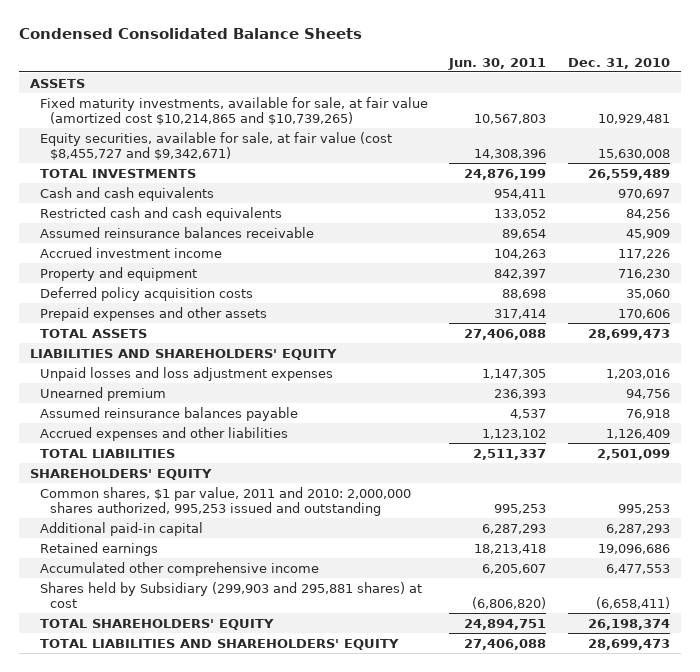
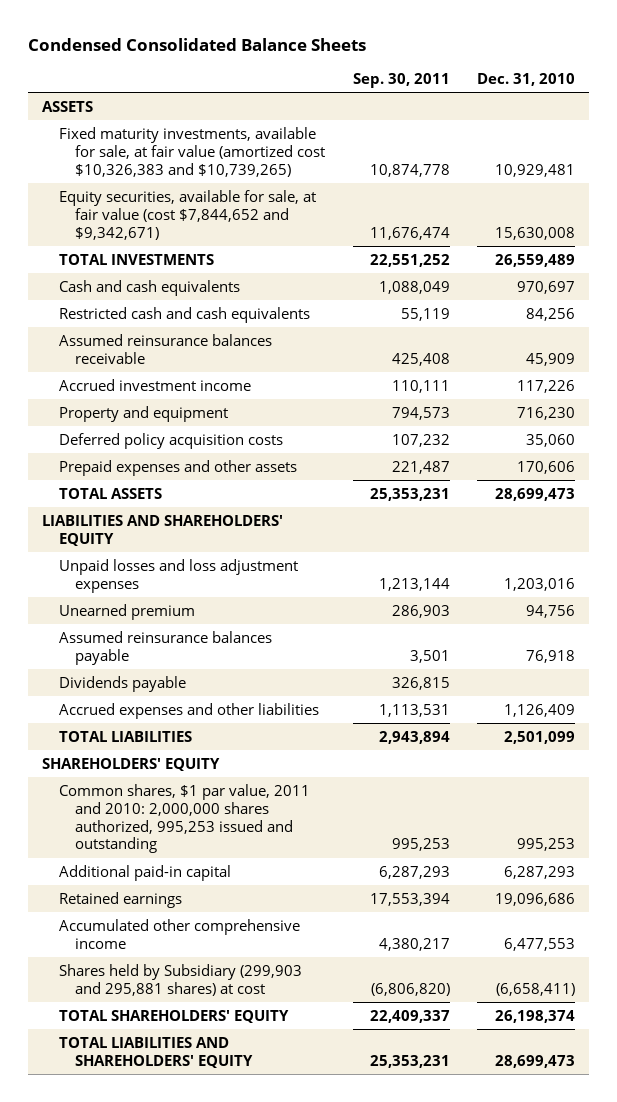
- | Jun. 30, 2011 | Dec. 31, 2010
+ | Sep. 30, 2011 | Dec. 31, 2010
- Fixed maturity investments, available for sale, at fair value (amortized cost $10,214,865 and $10,739,265) | 10,567,803 | 10,929,481
- Equity securities, available for sale, at fair value (cost $8,455,727 and $9,342,671) | 14,308,396 | 15,630,008
+ Fixed maturity investments, available for sale, at fair value (amortized cost $10,326,383 and $10,739,265) | 10,874,778 | 10,929,481
+ Equity securities, available for sale, at fair value (cost $7,844,652 and $9,342,671) | 11,676,474 | 15,630,008
+ Dividends payable | 326,815 |

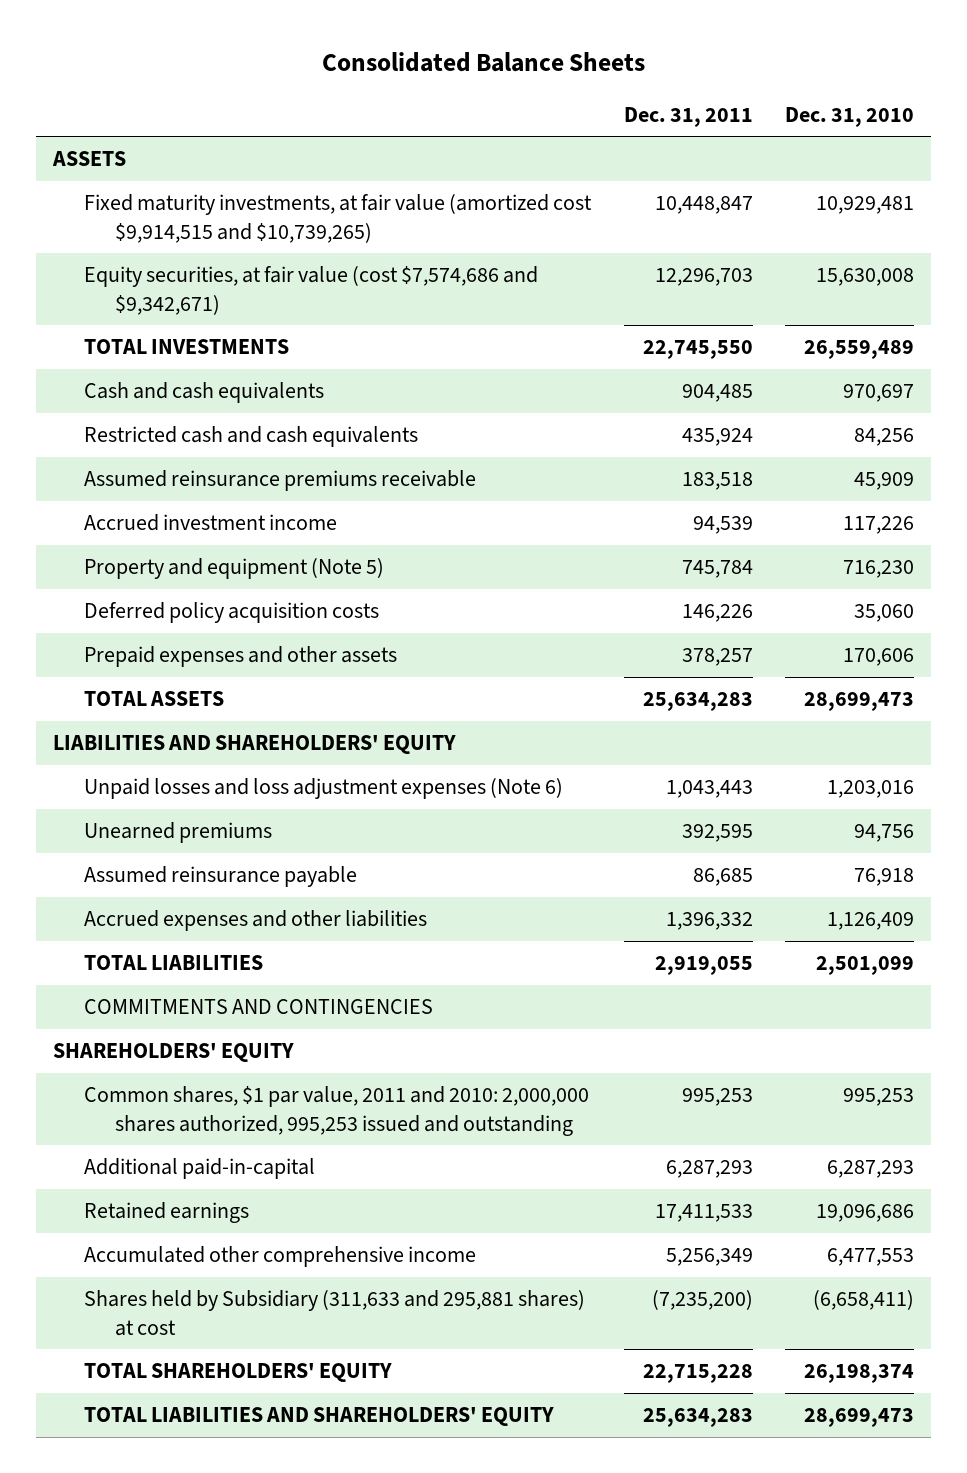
- Condensed Consolidated Balance Sheets
+ Consolidated Balance Sheets
- | Sep. 30, 2011 | Dec. 31, 2010
+ | Dec. 31, 2011 | Dec. 31, 2010
- Fixed maturity investments, available for sale, at fair value (amortized cost $10,326,383 and $10,739,265) | 10,874,778 | 10,929,481
- Equity securities, available for sale, at fair value (cost $7,844,652 and $9,342,671) | 11,676,474 | 15,630,008
+ Fixed maturity investments, at fair value (amortized cost $9,914,515 and $10,739,265) | 10,448,847 | 10,929,481
+ Equity securities, at fair value (cost $7,574,686 and $9,342,671) | 12,296,703 | 15,630,008
- Assumed reinsurance balances receivable | 425,408 | 45,909
+ Assumed reinsurance premiums receivable | 183,518 | 45,909
- Property and equipment | 794,573 | 716,230
+ Property and equipment (Note 5) | 745,784 | 716,230
- Unpaid losses and loss adjustment expenses | 1,213,144 | 1,203,016
- Unearned premium | 286,903 | 94,756
- Assumed reinsurance balances payable | 3,501 | 76,918
- Dividends payable | 326,815 |
+ Unpaid losses and loss adjustment expenses (Note 6) | 1,043,443 | 1,203,016
+ Unearned premiums | 392,595 | 94,756
+ Assumed reinsurance payable | 86,685 | 76,918
+ COMMITMENTS AND CONTINGENCIES
- Additional paid-in capital | 6,287,293 | 6,287,293
+ Additional paid-in-capital | 6,287,293 | 6,287,293
- Shares held by Subsidiary (299,903 and 295,881 shares) at cost | (6,806,820) | (6,658,411)
+ Shares held by Subsidiary (311,633 and 295,881 shares) at cost | (7,235,200) | (6,658,411)

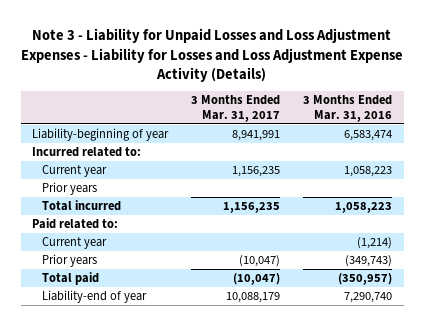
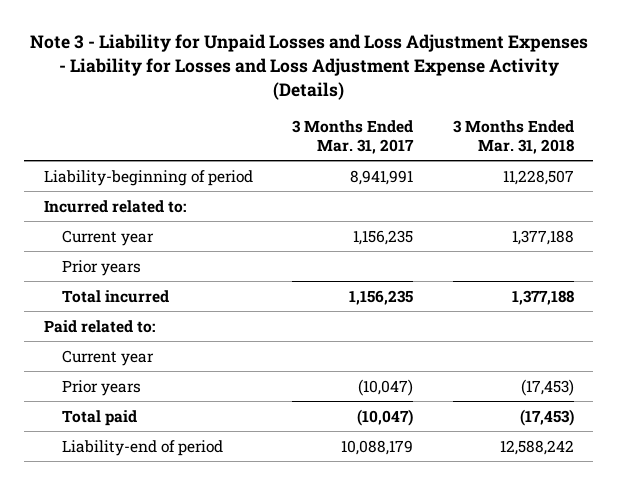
- | 3 Months Ended Mar. 31, 2017 | 3 Months Ended Mar. 31, 2016
+ | 3 Months Ended Mar. 31, 2017 | 3 Months Ended Mar. 31, 2018
- Liability-beginning of year | 8,941,991 | 6,583,474
+ Liability-beginning of period | 8,941,991 | 11,228,507
- Liability-end of year | 10,088,179 | 7,290,740
+ Liability-end of period | 10,088,179 | 12,588,242

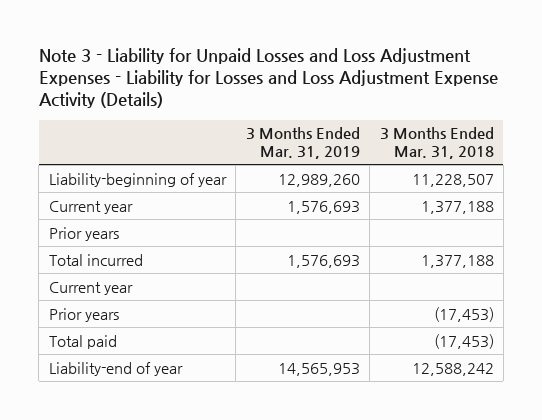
- | 3 Months Ended Mar. 31, 2017 | 3 Months Ended Mar. 31, 2018
+ | 3 Months Ended Mar. 31, 2019 | 3 Months Ended Mar. 31, 2018
- Liability-beginning of period | 8,941,991 | 11,228,507
- Incurred related to:
+ Liability-beginning of year | 12,989,260 | 11,228,507
- Paid related to:
- Liability-end of period | 10,088,179 | 12,588,242
+ Liability-end of year | 14,565,953 | 12,588,242

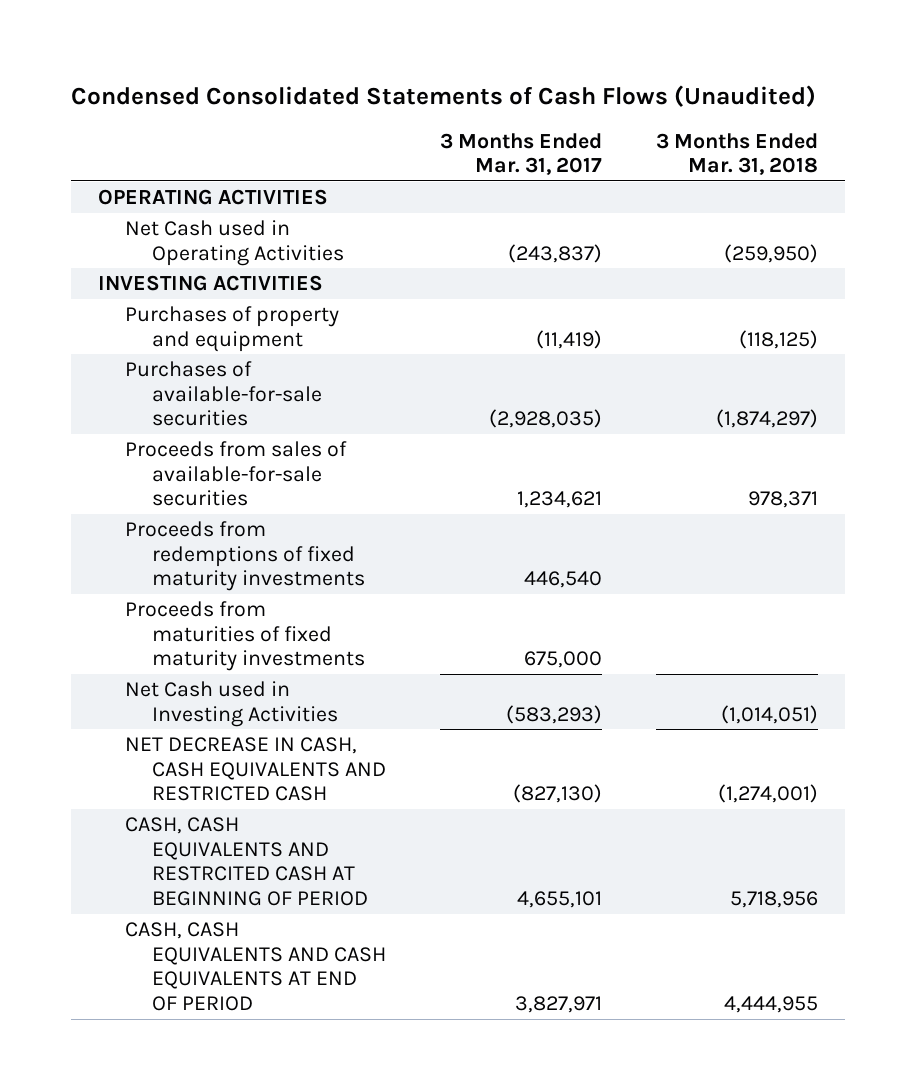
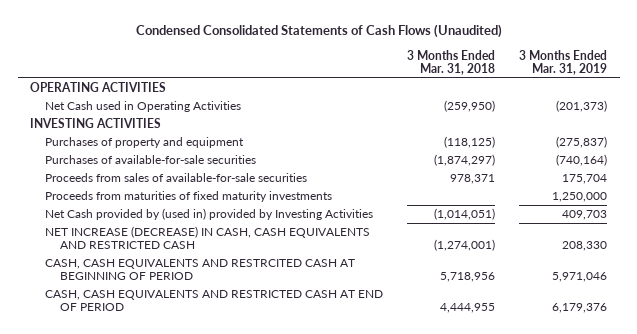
- | 3 Months Ended Mar. 31, 2017 | 3 Months Ended Mar. 31, 2018
+ | 3 Months Ended Mar. 31, 2018 | 3 Months Ended Mar. 31, 2019
- Proceeds from redemptions of fixed maturity investments | 446,540 |
- Net Cash used in Investing Activities | (583,293) | (1,014,051)
- NET DECREASE IN CASH, CASH EQUIVALENTS AND RESTRICTED CASH | (827,130) | (1,274,001)
+ Net Cash provided by (used in) provided by Investing Activities | (1,014,051) | 409,703
+ NET INCREASE (DECREASE) IN CASH, CASH EQUIVALENTS AND RESTRICTED CASH | (1,274,001) | 208,330
- CASH, CASH EQUIVALENTS AND CASH EQUIVALENTS AT END OF PERIOD | 3,827,971 | 4,444,955
+ CASH, CASH EQUIVALENTS AND RESTRICTED CASH AT END OF PERIOD | 4,444,955 | 6,179,376

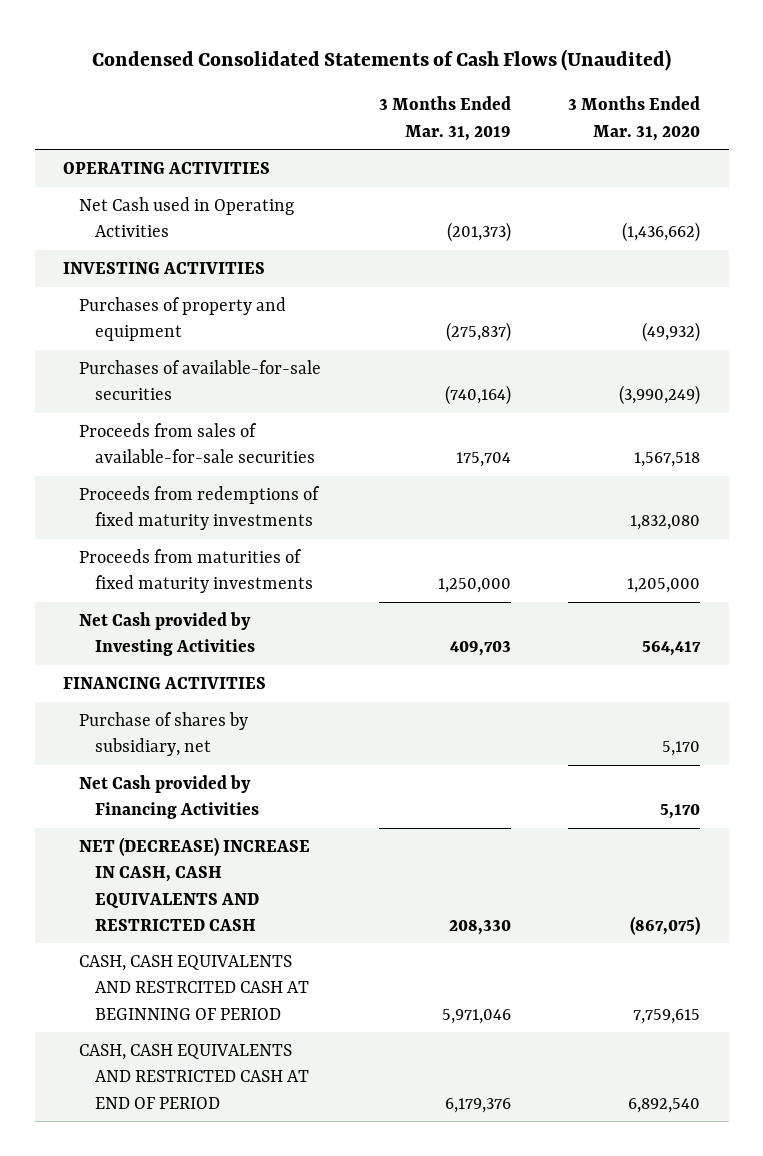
- | 3 Months Ended Mar. 31, 2018 | 3 Months Ended Mar. 31, 2019
+ | 3 Months Ended Mar. 31, 2019 | 3 Months Ended Mar. 31, 2020
+ Proceeds from redemptions of fixed maturity investments | | 1,832,080
- Net Cash provided by (used in) provided by Investing Activities | (1,014,051) | 409,703
- NET INCREASE (DECREASE) IN CASH, CASH EQUIVALENTS AND RESTRICTED CASH | (1,274,001) | 208,330
+ Net Cash provided by Investing Activities | 409,703 | 564,417
+ FINANCING ACTIVITIES
+ Purchase of shares by subsidiary, net | | 5,170
+ Net Cash provided by Financing Activities | | 5,170
+ NET (DECREASE) INCREASE IN CASH, CASH EQUIVALENTS AND RESTRICTED CASH | 208,330 | (867,075)

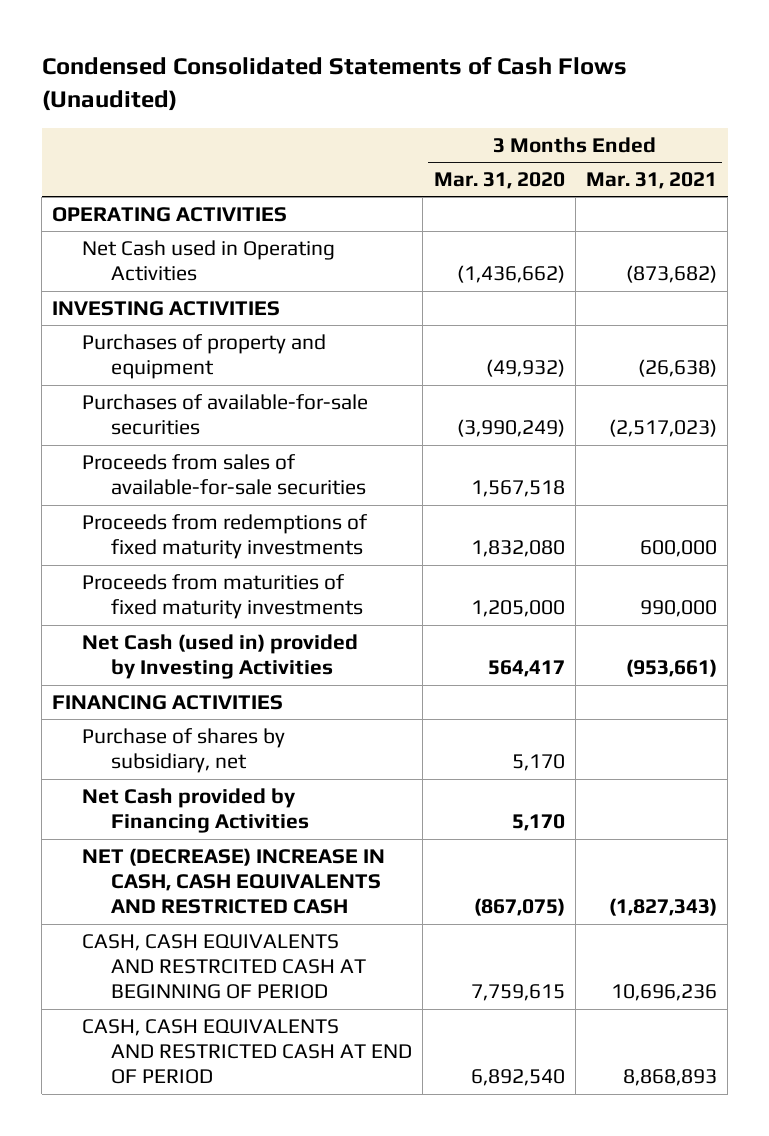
- | 3 Months Ended Mar. 31, 2019 | 3 Months Ended Mar. 31, 2020
+ | 3 Months Ended Mar. 31, 2020 | 3 Months Ended Mar. 31, 2021
- Net Cash provided by Investing Activities | 409,703 | 564,417
+ Net Cash (used in) provided by Investing Activities | 564,417 | (953,661)

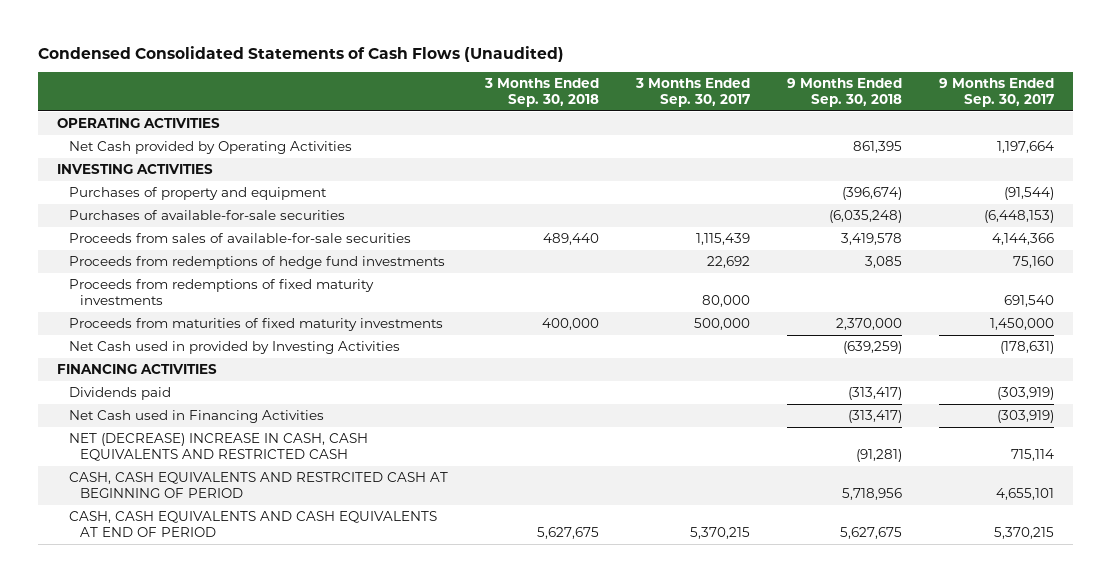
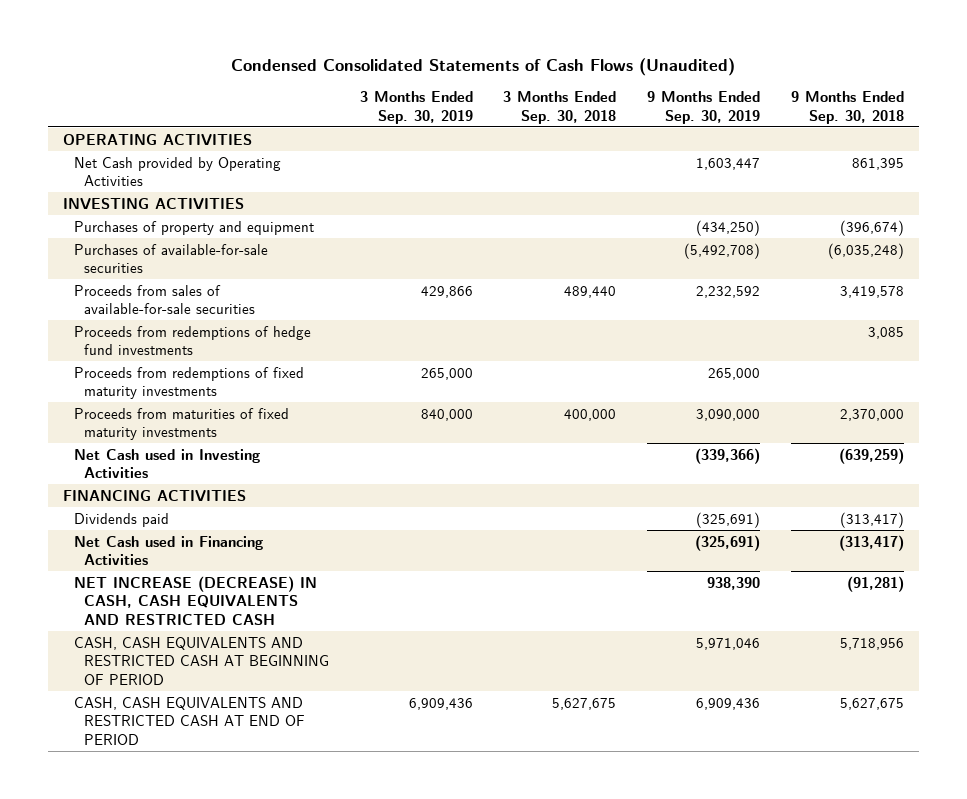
- | 3 Months Ended Sep. 30, 2018 | 3 Months Ended Sep. 30, 2017 | 9 Months Ended Sep. 30, 2018 | 9 Months Ended Sep. 30, 2017
+ | 3 Months Ended Sep. 30, 2019 | 3 Months Ended Sep. 30, 2018 | 9 Months Ended Sep. 30, 2019 | 9 Months Ended Sep. 30, 2018
- Net Cash used in provided by Investing Activities | | | (639,259) | (178,631)
+ Net Cash used in Investing Activities | | | (339,366) | (639,259)
- NET (DECREASE) INCREASE IN CASH, CASH EQUIVALENTS AND RESTRICTED CASH | | | (91,281) | 715,114
- CASH, CASH EQUIVALENTS AND RESTRCITED CASH AT BEGINNING OF PERIOD | | | 5,718,956 | 4,655,101
- CASH, CASH EQUIVALENTS AND CASH EQUIVALENTS AT END OF PERIOD | 5,627,675 | 5,370,215 | 5,627,675 | 5,370,215
+ NET INCREASE (DECREASE) IN CASH, CASH EQUIVALENTS AND RESTRICTED CASH | | | 938,390 | (91,281)
+ CASH, CASH EQUIVALENTS AND RESTRICTED CASH AT BEGINNING OF PERIOD | | | 5,971,046 | 5,718,956
+ CASH, CASH EQUIVALENTS AND RESTRICTED CASH AT END OF PERIOD | 6,909,436 | 5,627,675 | 6,909,436 | 5,627,675

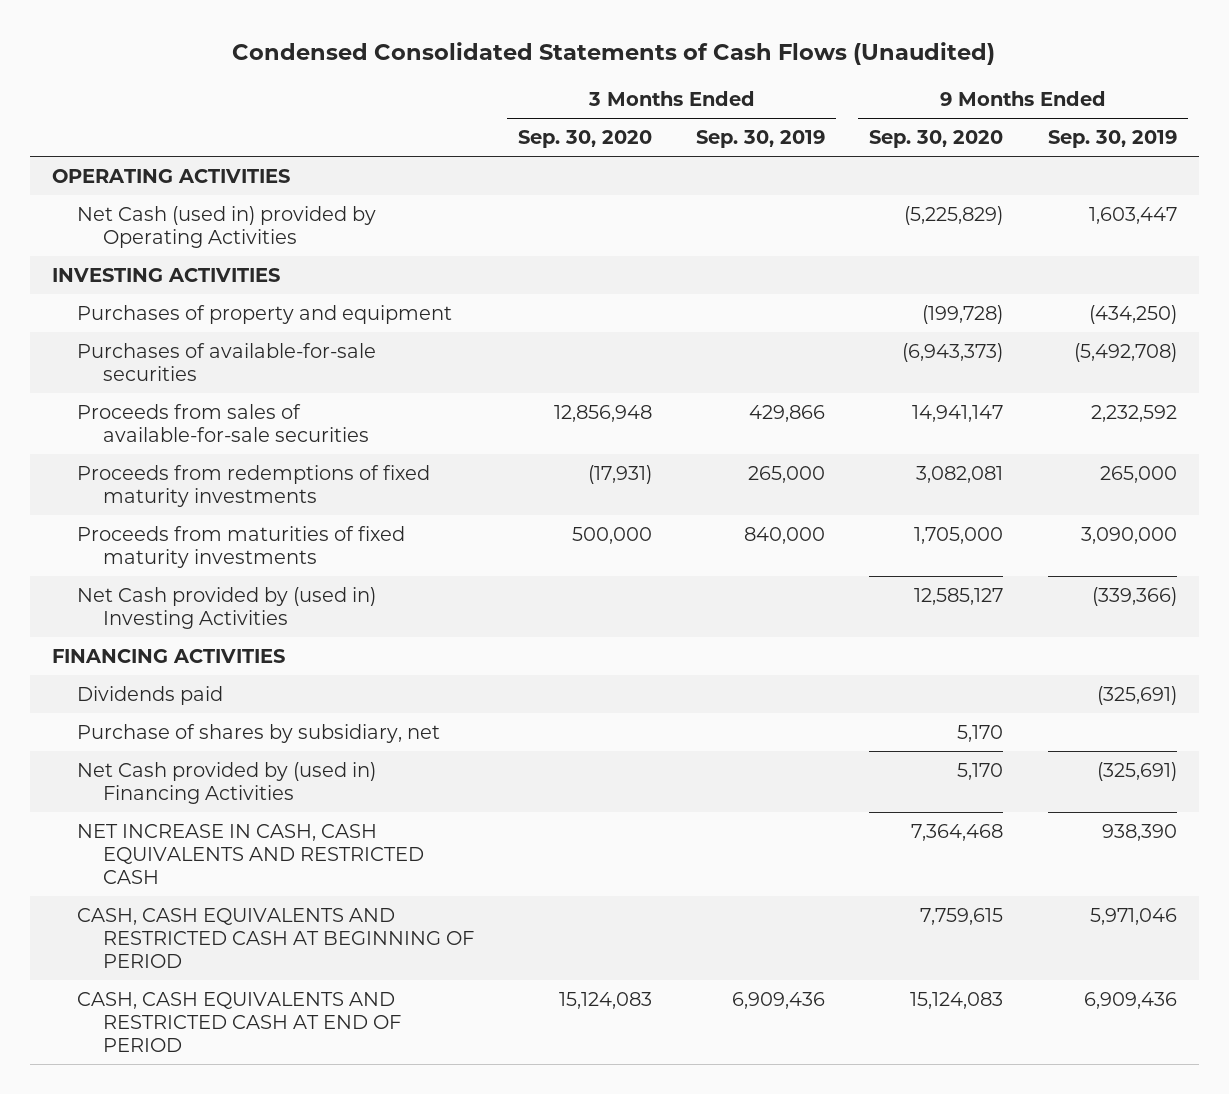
- | 3 Months Ended Sep. 30, 2019 | 3 Months Ended Sep. 30, 2018 | 9 Months Ended Sep. 30, 2019 | 9 Months Ended Sep. 30, 2018
+ | 3 Months Ended Sep. 30, 2020 | 3 Months Ended Sep. 30, 2019 | 9 Months Ended Sep. 30, 2020 | 9 Months Ended Sep. 30, 2019
- Net Cash provided by Operating Activities | | | 1,603,447 | 861,395
+ Net Cash (used in) provided by Operating Activities | | | (5,225,829) | 1,603,447
- Proceeds from redemptions of hedge fund investments | | | | 3,085
- Net Cash used in Investing Activities | | | (339,366) | (639,259)
+ Net Cash provided by (used in) Investing Activities | | | 12,585,127 | (339,366)
- Net Cash used in Financing Activities | | | (325,691) | (313,417)
- NET INCREASE (DECREASE) IN CASH, CASH EQUIVALENTS AND RESTRICTED CASH | | | 938,390 | (91,281)
+ Purchase of shares by subsidiary, net | | | 5,170 |
+ Net Cash provided by (used in) Financing Activities | | | 5,170 | (325,691)
+ NET INCREASE IN CASH, CASH EQUIVALENTS AND RESTRICTED CASH | | | 7,364,468 | 938,390

